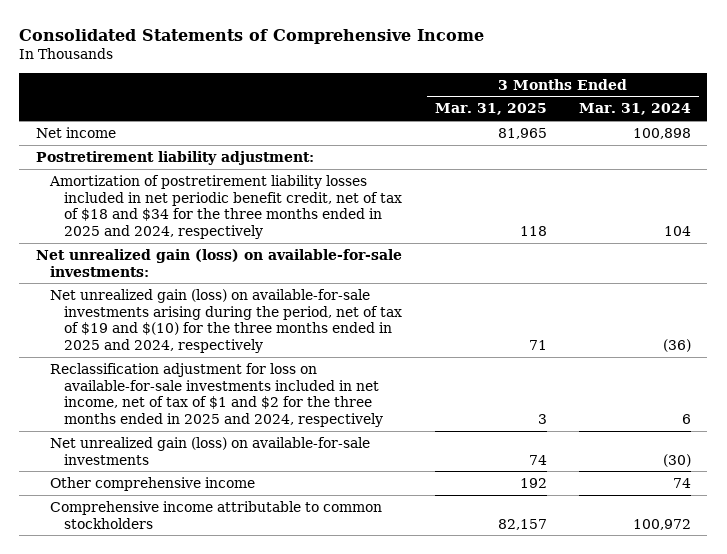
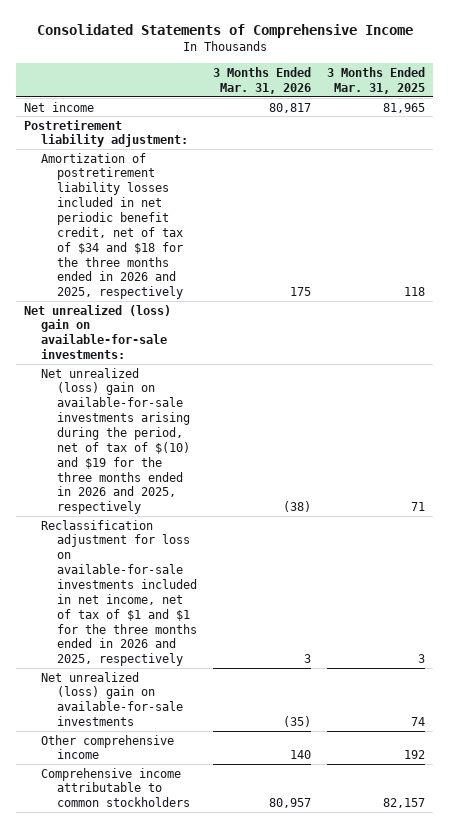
- | 3 Months Ended Mar. 31, 2025 | 3 Months Ended Mar. 31, 2024
+ | 3 Months Ended Mar. 31, 2026 | 3 Months Ended Mar. 31, 2025
- Amortization of postretirement liability losses included in net periodic benefit credit, net of tax of $18 and $34 for the three months ended in 2025 and 2024, respectively | 118 | 104
- Net unrealized gain (loss) on available-for-sale investments:
- Net unrealized gain (loss) on available-for-sale investments arising during the period, net of tax of $19 and $(10) for the three months ended in 2025 and 2024, respectively | 71 | (36)
- Reclassification adjustment for loss on available-for-sale investments included in net income, net of tax of $1 and $2 for the three months ended in 2025 and 2024, respectively | 3 | 6
- Net unrealized gain (loss) on available-for-sale investments | 74 | (30)
+ Amortization of postretirement liability losses included in net periodic benefit credit, net of tax of $34 and $18 for the three months ended in 2026 and 2025, respectively | 175 | 118
+ Net unrealized (loss) gain on available-for-sale investments:
+ Net unrealized (loss) gain on available-for-sale investments arising during the period, net of tax of $(10) and $19 for the three months ended in 2026 and 2025, respectively | (38) | 71
+ Reclassification adjustment for loss on available-for-sale investments included in net income, net of tax of $1 and $1 for the three months ended in 2026 and 2025, respectively | 3 | 3
+ Net unrealized (loss) gain on available-for-sale investments | (35) | 74

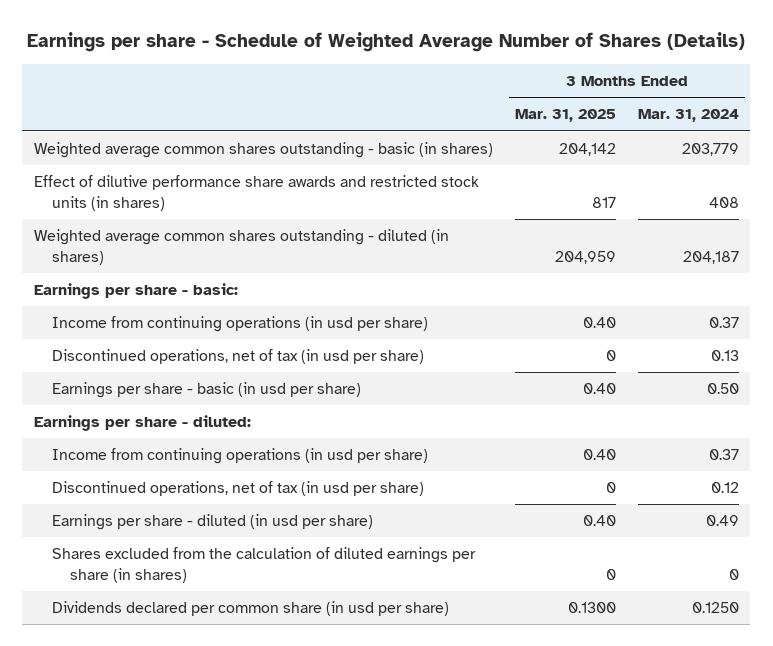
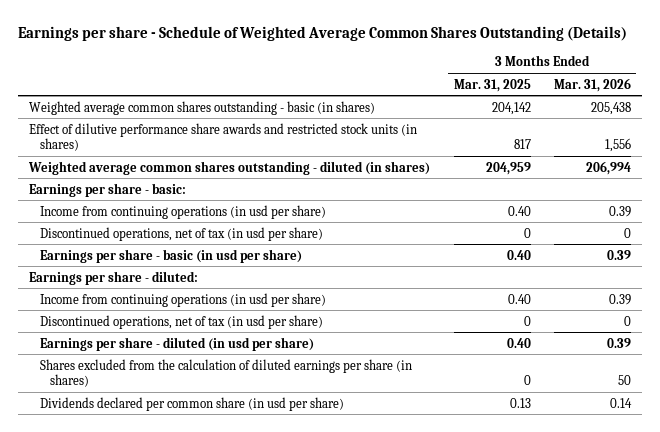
- Earnings per share - Schedule of Weighted Average Number of Shares (Details)
+ Earnings per share - Schedule of Weighted Average Common Shares Outstanding (Details)
- | 3 Months Ended Mar. 31, 2025 | 3 Months Ended Mar. 31, 2024
+ | 3 Months Ended Mar. 31, 2025 | 3 Months Ended Mar. 31, 2026
- Dividends declared per common share (in usd per share) | 0.1300 | 0.1250
+ Dividends declared per common share (in usd per share) | 0.13 | 0.14

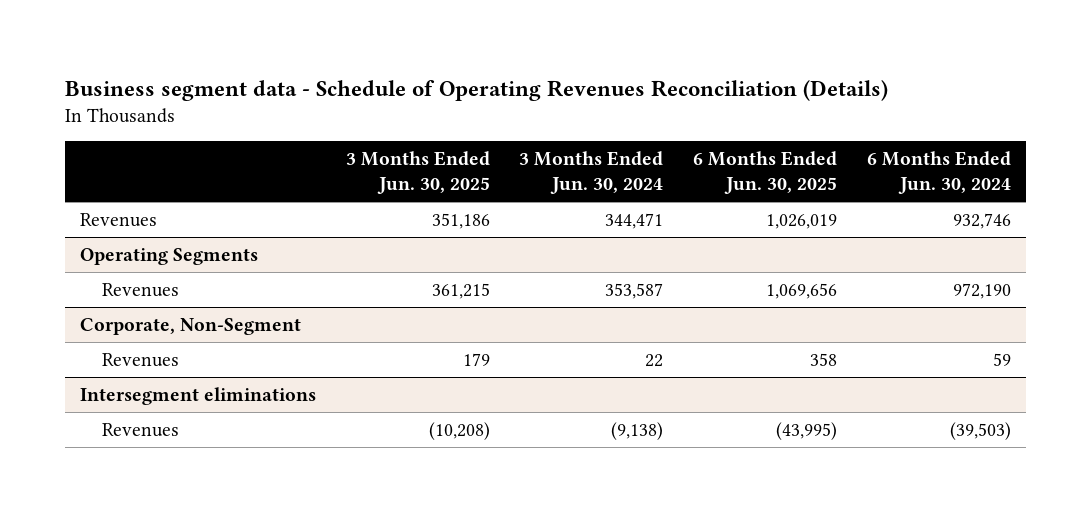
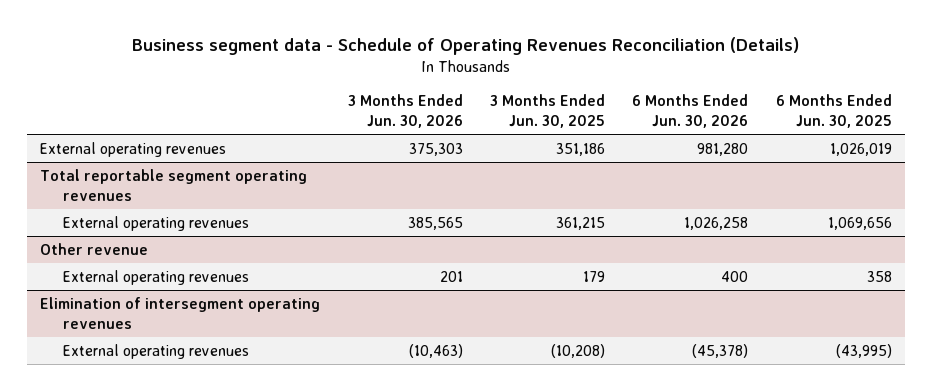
- | 3 Months Ended Jun. 30, 2025 | 3 Months Ended Jun. 30, 2024 | 6 Months Ended Jun. 30, 2025 | 6 Months Ended Jun. 30, 2024
+ | 3 Months Ended Jun. 30, 2026 | 3 Months Ended Jun. 30, 2025 | 6 Months Ended Jun. 30, 2026 | 6 Months Ended Jun. 30, 2025
- Revenues | 351,186 | 344,471 | 1,026,019 | 932,746
- Operating Segments
- Revenues | 361,215 | 353,587 | 1,069,656 | 972,190
- Corporate, Non-Segment
- Revenues | 179 | 22 | 358 | 59
- Intersegment eliminations
- Revenues | (10,208) | (9,138) | (43,995) | (39,503)
+ External operating revenues | 375,303 | 351,186 | 981,280 | 1,026,019
+ Total reportable segment operating revenues
+ External operating revenues | 385,565 | 361,215 | 1,026,258 | 1,069,656
+ Other revenue
+ External operating revenues | 201 | 179 | 400 | 358
+ Elimination of intersegment operating revenues
+ External operating revenues | (10,463) | (10,208) | (45,378) | (43,995)

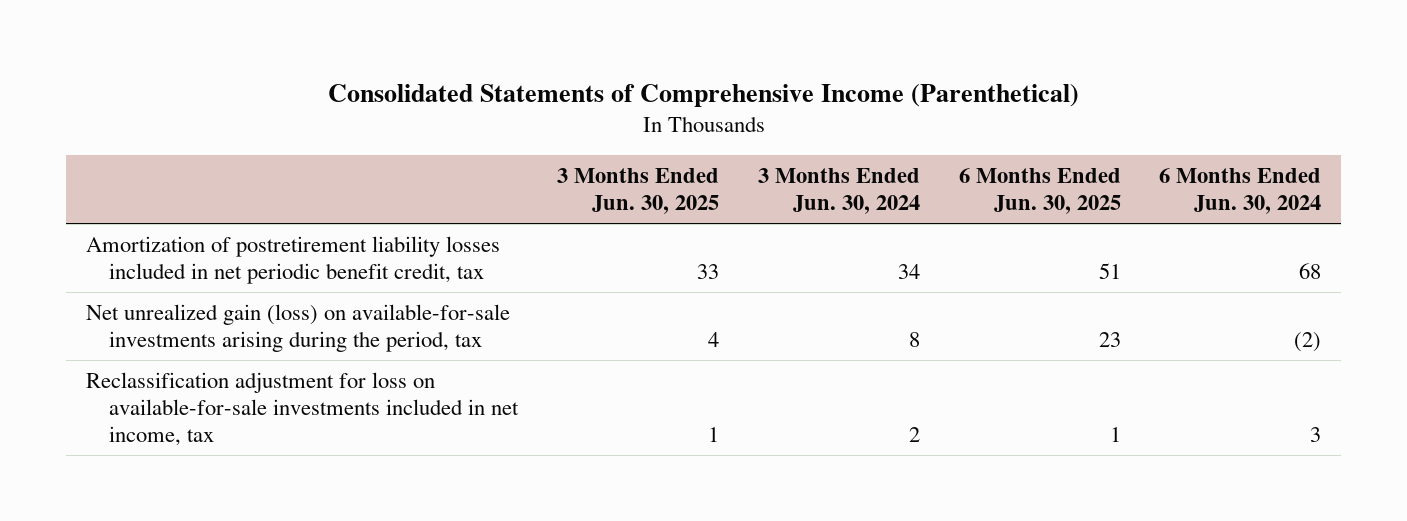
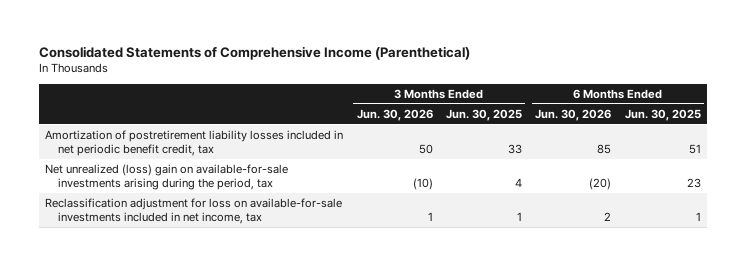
- | 3 Months Ended Jun. 30, 2025 | 3 Months Ended Jun. 30, 2024 | 6 Months Ended Jun. 30, 2025 | 6 Months Ended Jun. 30, 2024
+ | 3 Months Ended Jun. 30, 2026 | 3 Months Ended Jun. 30, 2025 | 6 Months Ended Jun. 30, 2026 | 6 Months Ended Jun. 30, 2025
- Net unrealized gain (loss) on available-for-sale investments arising during the period, tax | 4 | 8 | 23 | (2)
+ Net unrealized (loss) gain on available-for-sale investments arising during the period, tax | (10) | 4 | (20) | 23

